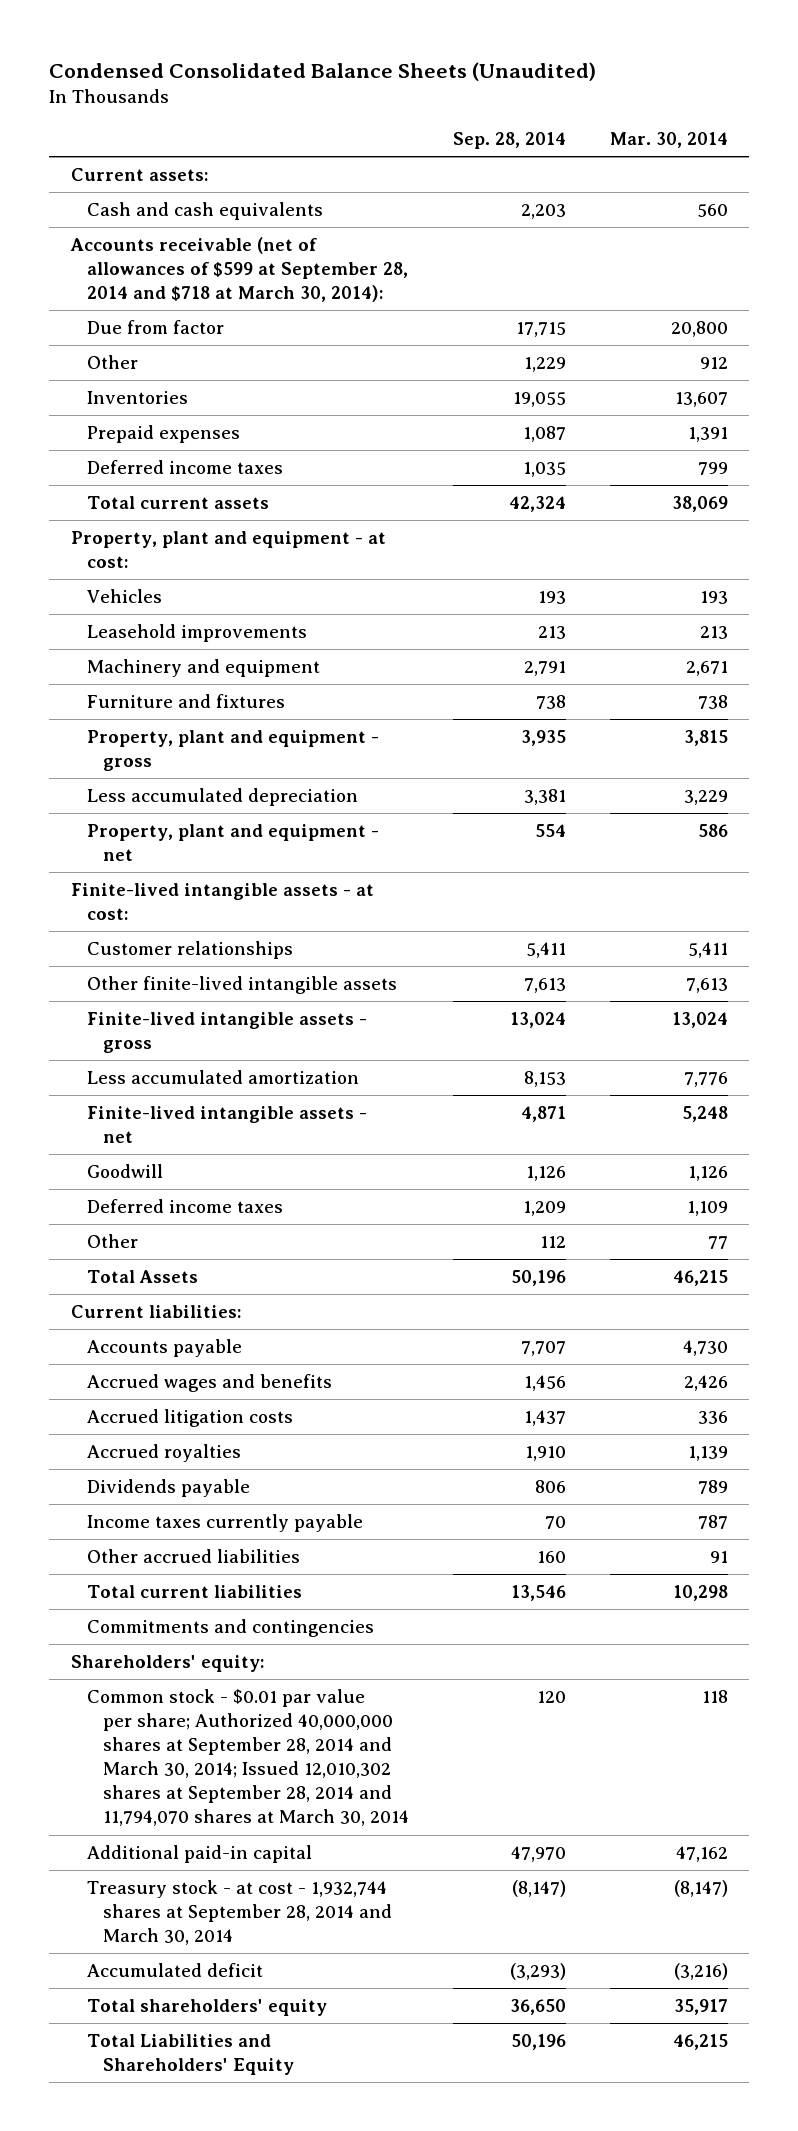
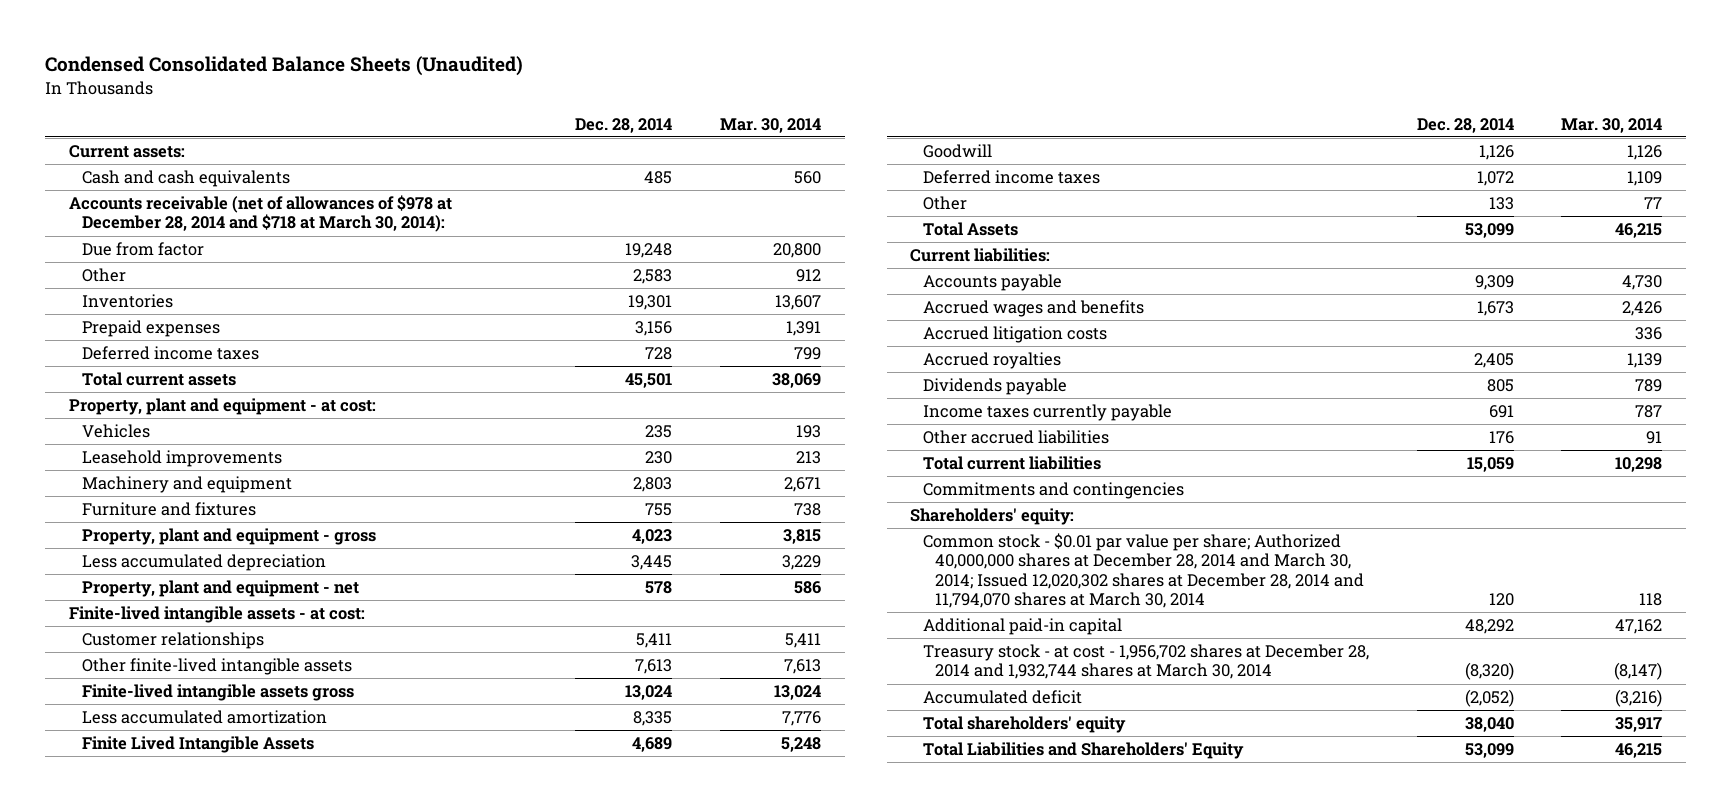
- | Sep. 28, 2014 | Mar. 30, 2014
+ | Dec. 28, 2014 | Mar. 30, 2014
- Accounts receivable (net of allowances of $599 at September 28, 2014 and $718 at March 30, 2014):
+ Accounts receivable (net of allowances of $978 at December 28, 2014 and $718 at March 30, 2014):
- Finite-lived intangible assets - gross | 13,024 | 13,024
+ Finite-lived intangible assets gross | 13,024 | 13,024
- Finite-lived intangible assets - net | 4,871 | 5,248
+ Finite Lived Intangible Assets | 4,689 | 5,248
- Common stock - $0.01 par value per share; Authorized 40,000,000 shares at September 28, 2014 and March 30, 2014; Issued 12,010,302 shares at September 28, 2014 and 11,794,070 shares at March 30, 2014 | 120 | 118
+ Common stock - $0.01 par value per share; Authorized 40,000,000 shares at December 28, 2014 and March 30, 2014; Issued 12,020,302 shares at December 28, 2014 and 11,794,070 shares at March 30, 2014 | 120 | 118
- Treasury stock - at cost - 1,932,744 shares at September 28, 2014 and March 30, 2014 | (8,147) | (8,147)
+ Treasury stock - at cost - 1,956,702 shares at December 28, 2014 and 1,932,744 shares at March 30, 2014 | (8,320) | (8,147)

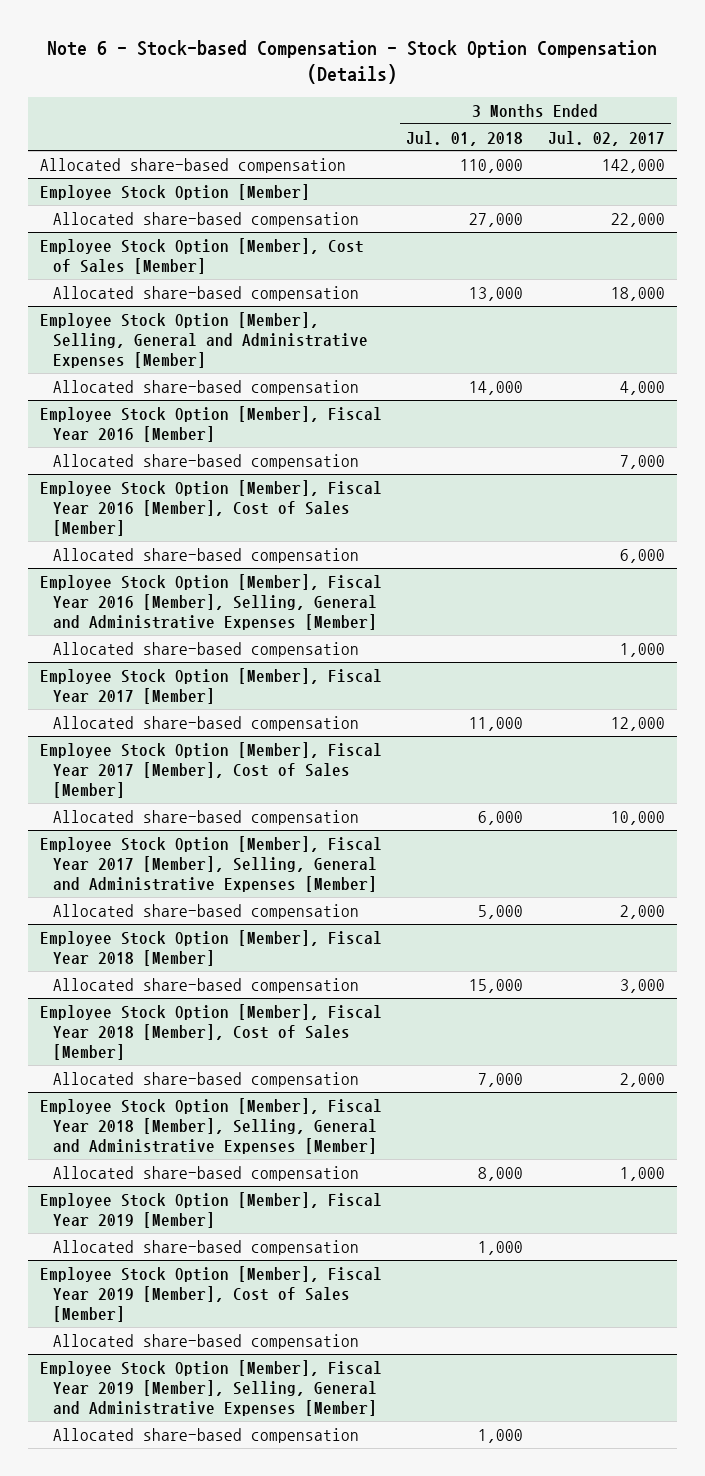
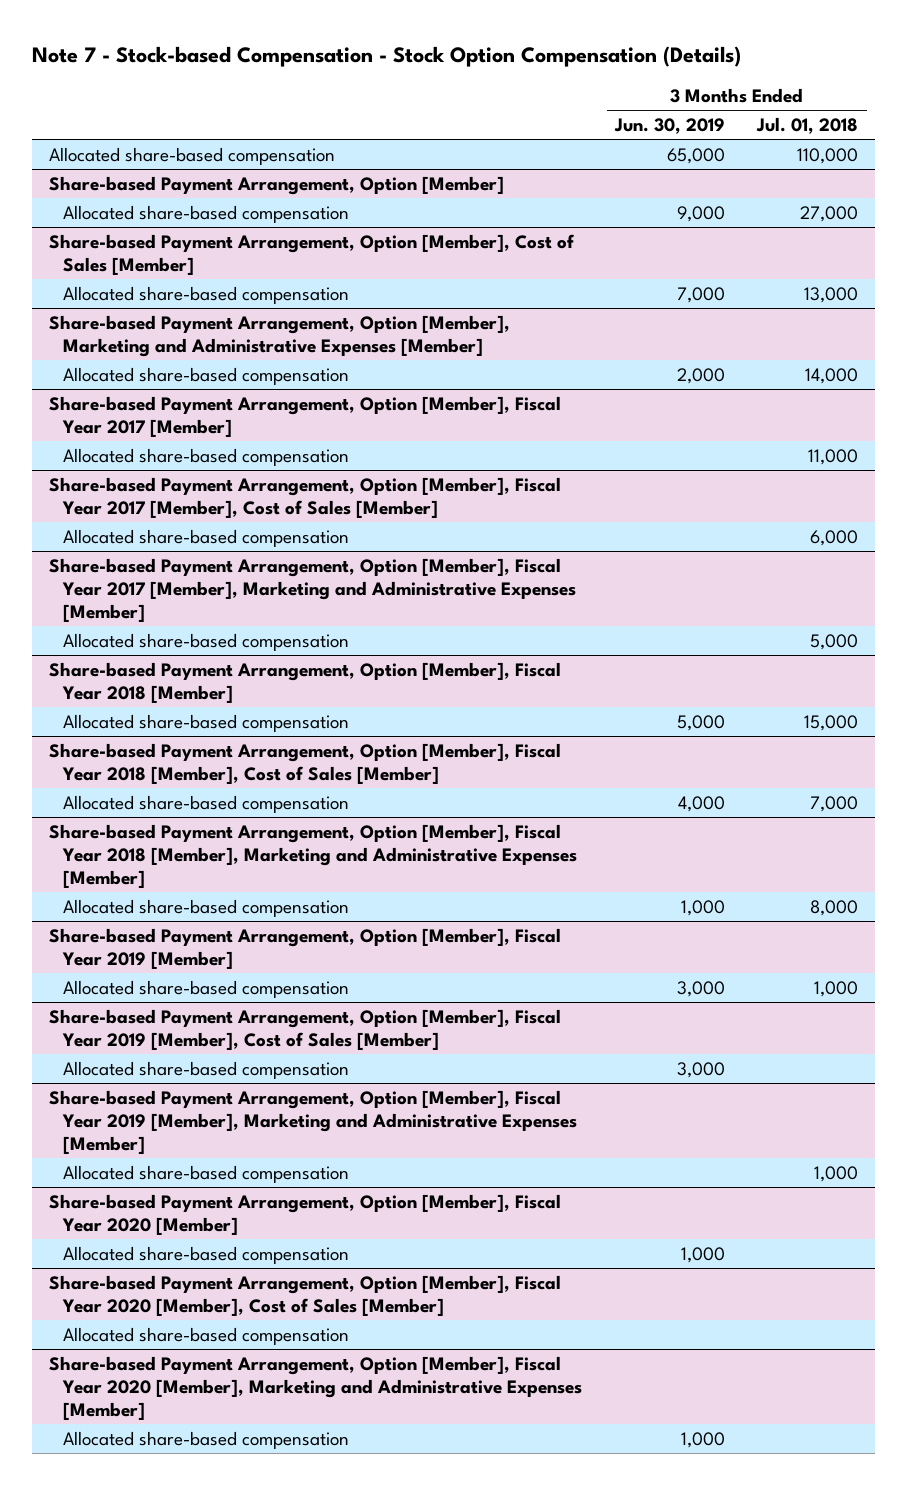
- Note 6 - Stock-based Compensation - Stock Option Compensation (Details)
+ Note 7 - Stock-based Compensation - Stock Option Compensation (Details)
- | 3 Months Ended Jul. 01, 2018 | 3 Months Ended Jul. 02, 2017
+ | 3 Months Ended Jun. 30, 2019 | 3 Months Ended Jul. 01, 2018
- Employee Stock Option [Member]
+ Share-based Payment Arrangement, Option [Member]
- Employee Stock Option [Member], Cost of Sales [Member]
+ Share-based Payment Arrangement, Option [Member], Cost of Sales [Member]
- Employee Stock Option [Member], Selling, General and Administrative Expenses [Member]
+ Share-based Payment Arrangement, Option [Member], Marketing and Administrative Expenses [Member]
- Employee Stock Option [Member], Fiscal Year 2016 [Member]
- Allocated share-based compensation | | 7,000
- Employee Stock Option [Member], Fiscal Year 2016 [Member], Cost of Sales [Member]
- Allocated share-based compensation | | 6,000
- Employee Stock Option [Member], Fiscal Year 2016 [Member], Selling, General and Administrative Expenses [Member]
- Allocated share-based compensation | | 1,000
- Employee Stock Option [Member], Fiscal Year 2017 [Member]
+ Share-based Payment Arrangement, Option [Member], Fiscal Year 2017 [Member]
- Employee Stock Option [Member], Fiscal Year 2017 [Member], Cost of Sales [Member]
+ Share-based Payment Arrangement, Option [Member], Fiscal Year 2017 [Member], Cost of Sales [Member]
- Employee Stock Option [Member], Fiscal Year 2017 [Member], Selling, General and Administrative Expenses [Member]
+ Share-based Payment Arrangement, Option [Member], Fiscal Year 2017 [Member], Marketing and Administrative Expenses [Member]
- Employee Stock Option [Member], Fiscal Year 2018 [Member]
+ Share-based Payment Arrangement, Option [Member], Fiscal Year 2018 [Member]
- Employee Stock Option [Member], Fiscal Year 2018 [Member], Cost of Sales [Member]
+ Share-based Payment Arrangement, Option [Member], Fiscal Year 2018 [Member], Cost of Sales [Member]
- Employee Stock Option [Member], Fiscal Year 2018 [Member], Selling, General and Administrative Expenses [Member]
+ Share-based Payment Arrangement, Option [Member], Fiscal Year 2018 [Member], Marketing and Administrative Expenses [Member]
- Employee Stock Option [Member], Fiscal Year 2019 [Member]
+ Share-based Payment Arrangement, Option [Member], Fiscal Year 2019 [Member]
- Employee Stock Option [Member], Fiscal Year 2019 [Member], Cost of Sales [Member]
+ Share-based Payment Arrangement, Option [Member], Fiscal Year 2019 [Member], Cost of Sales [Member]
- Employee Stock Option [Member], Fiscal Year 2019 [Member], Selling, General and Administrative Expenses [Member]
+ Share-based Payment Arrangement, Option [Member], Fiscal Year 2019 [Member], Marketing and Administrative Expenses [Member]
+ Share-based Payment Arrangement, Option [Member], Fiscal Year 2020 [Member]
+ Allocated share-based compensation | 1,000 |
+ Share-based Payment Arrangement, Option [Member], Fiscal Year 2020 [Member], Cost of Sales [Member]
+ Allocated share-based compensation
+ Share-based Payment Arrangement, Option [Member], Fiscal Year 2020 [Member], Marketing and Administrative Expenses [Member]
+ Allocated share-based compensation | 1,000 |

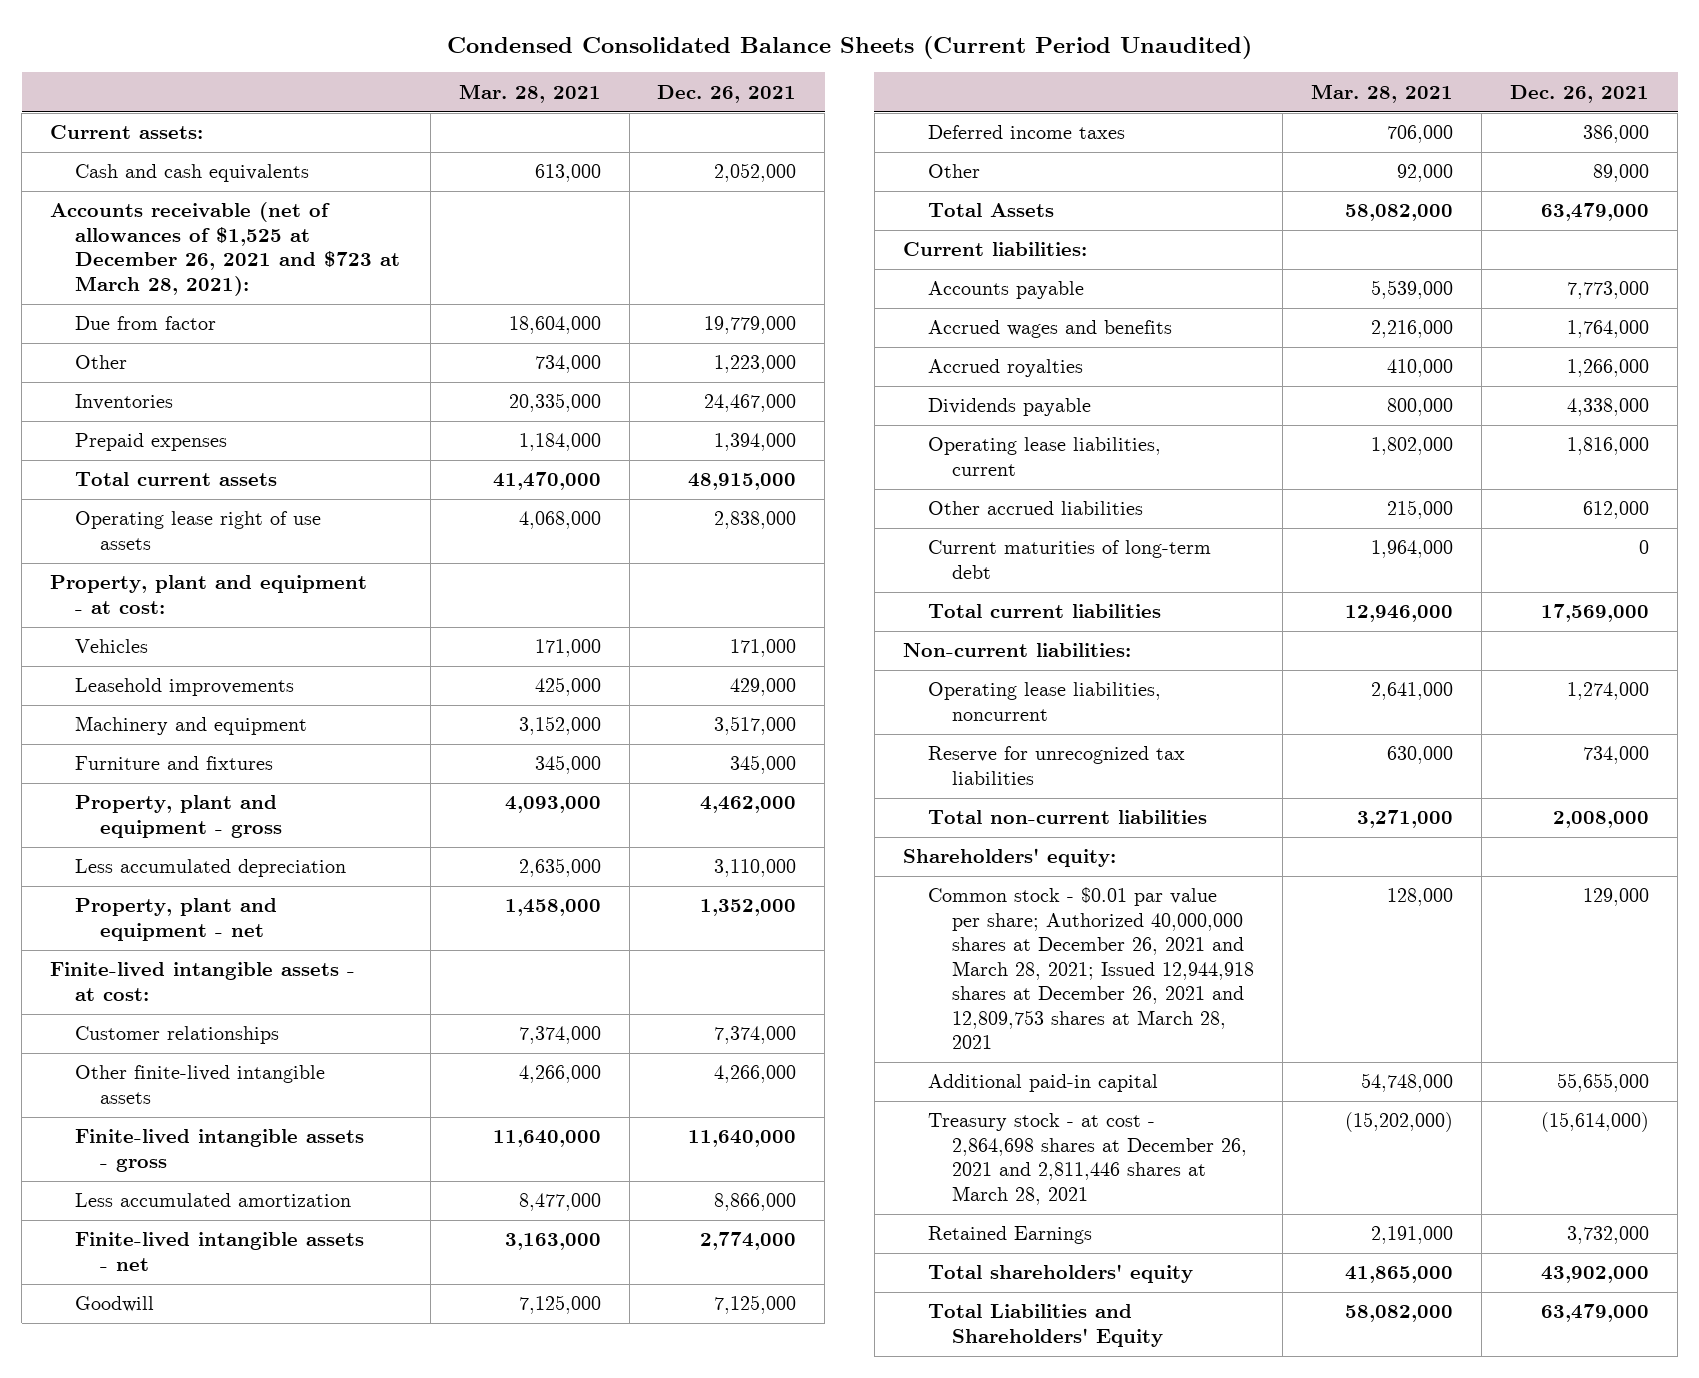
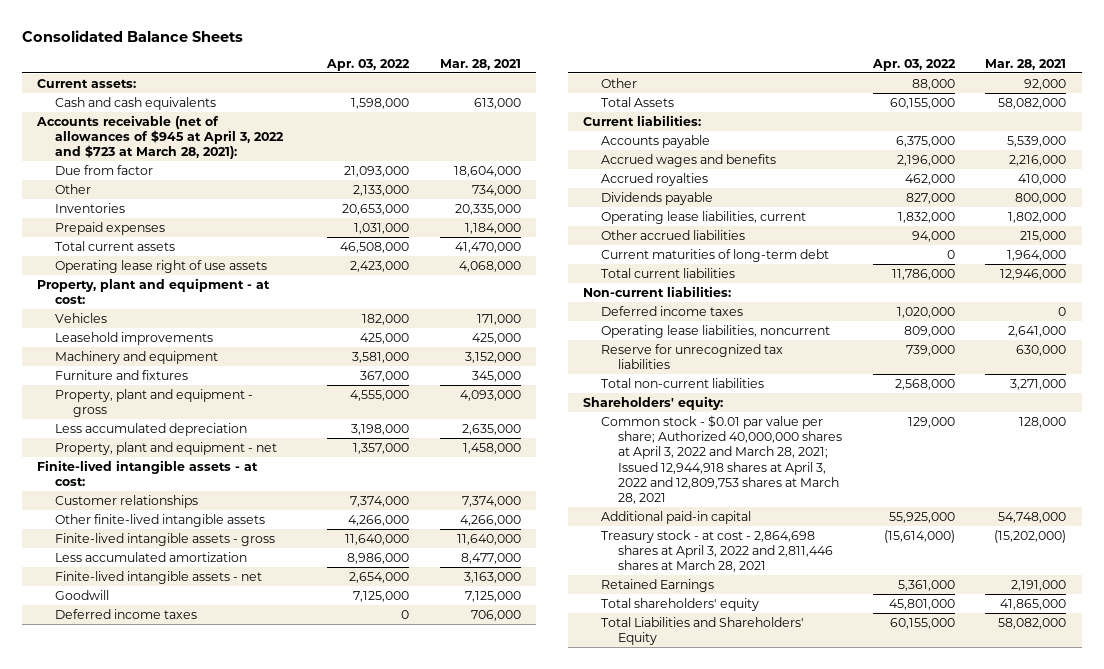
- Condensed Consolidated Balance Sheets (Current Period Unaudited)
+ Consolidated Balance Sheets
- | Mar. 28, 2021 | Dec. 26, 2021
+ | Apr. 03, 2022 | Mar. 28, 2021
- Accounts receivable (net of allowances of $1,525 at December 26, 2021 and $723 at March 28, 2021):
+ Accounts receivable (net of allowances of $945 at April 3, 2022 and $723 at March 28, 2021):
+ Deferred income taxes | 1,020,000 | 0
- Common stock - $0.01 par value per share; Authorized 40,000,000 shares at December 26, 2021 and March 28, 2021; Issued 12,944,918 shares at December 26, 2021 and 12,809,753 shares at March 28, 2021 | 128,000 | 129,000
+ Common stock - $0.01 par value per share; Authorized 40,000,000 shares at April 3, 2022 and March 28, 2021; Issued 12,944,918 shares at April 3, 2022 and 12,809,753 shares at March 28, 2021 | 129,000 | 128,000
- Treasury stock - at cost - 2,864,698 shares at December 26, 2021 and 2,811,446 shares at March 28, 2021 | (15,202,000) | (15,614,000)
+ Treasury stock - at cost - 2,864,698 shares at April 3, 2022 and 2,811,446 shares at March 28, 2021 | (15,614,000) | (15,202,000)

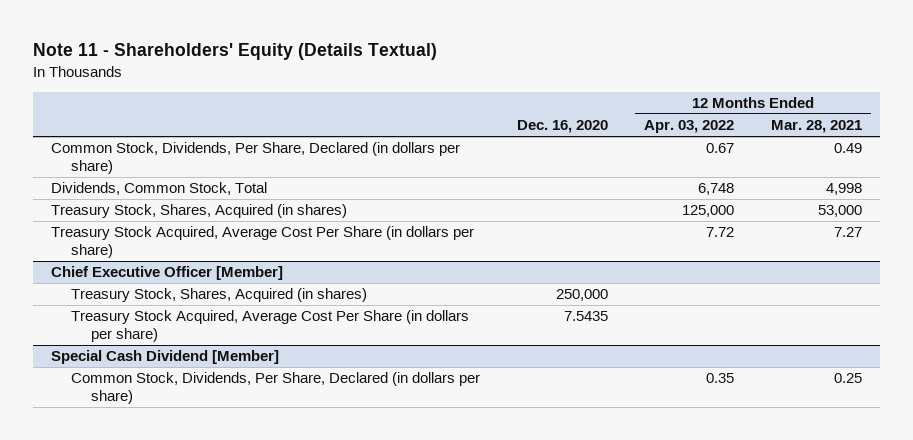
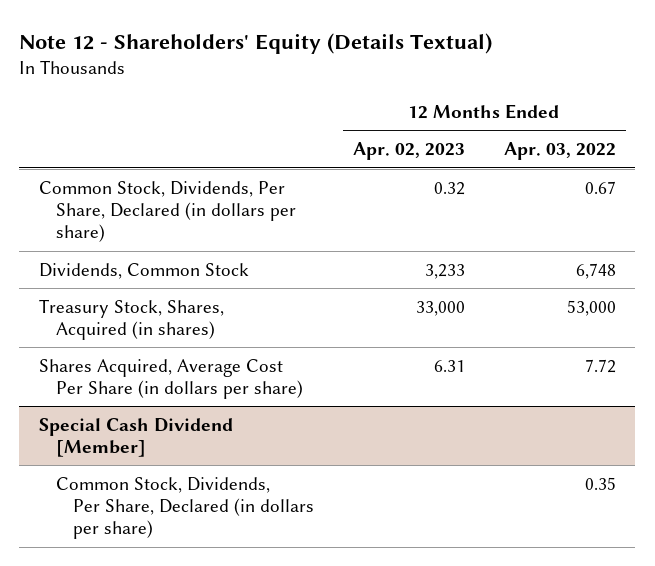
- Note 11 - Shareholders' Equity (Details Textual)
+ Note 12 - Shareholders' Equity (Details Textual)
- | Dec. 16, 2020 | 12 Months Ended Apr. 03, 2022 | 12 Months Ended Mar. 28, 2021
+ | 12 Months Ended Apr. 02, 2023 | 12 Months Ended Apr. 03, 2022
- Dividends, Common Stock, Total | | 6,748 | 4,998
- Treasury Stock, Shares, Acquired (in shares) | | 125,000 | 53,000
- Treasury Stock Acquired, Average Cost Per Share (in dollars per share) | | 7.72 | 7.27
- Chief Executive Officer [Member]
- Treasury Stock, Shares, Acquired (in shares) | 250,000 | |
- Treasury Stock Acquired, Average Cost Per Share (in dollars per share) | 7.5435 | |
+ Dividends, Common Stock | 3,233 | 6,748
+ Treasury Stock, Shares, Acquired (in shares) | 33,000 | 53,000
+ Shares Acquired, Average Cost Per Share (in dollars per share) | 6.31 | 7.72

